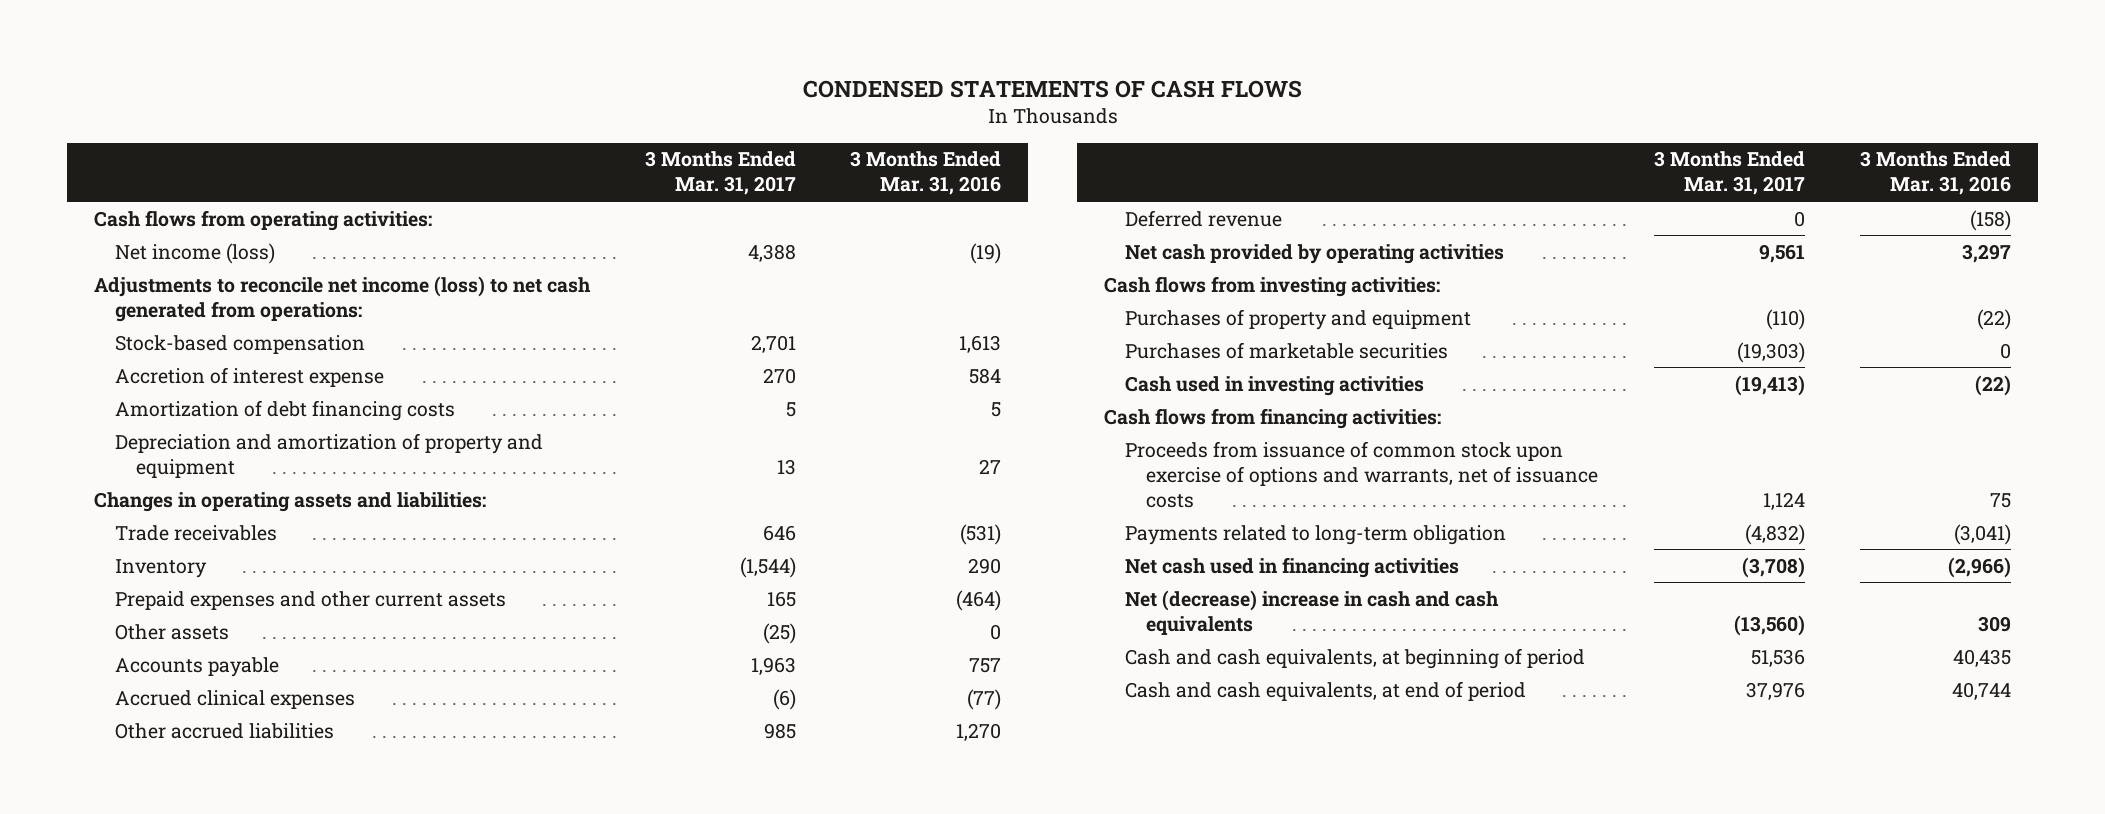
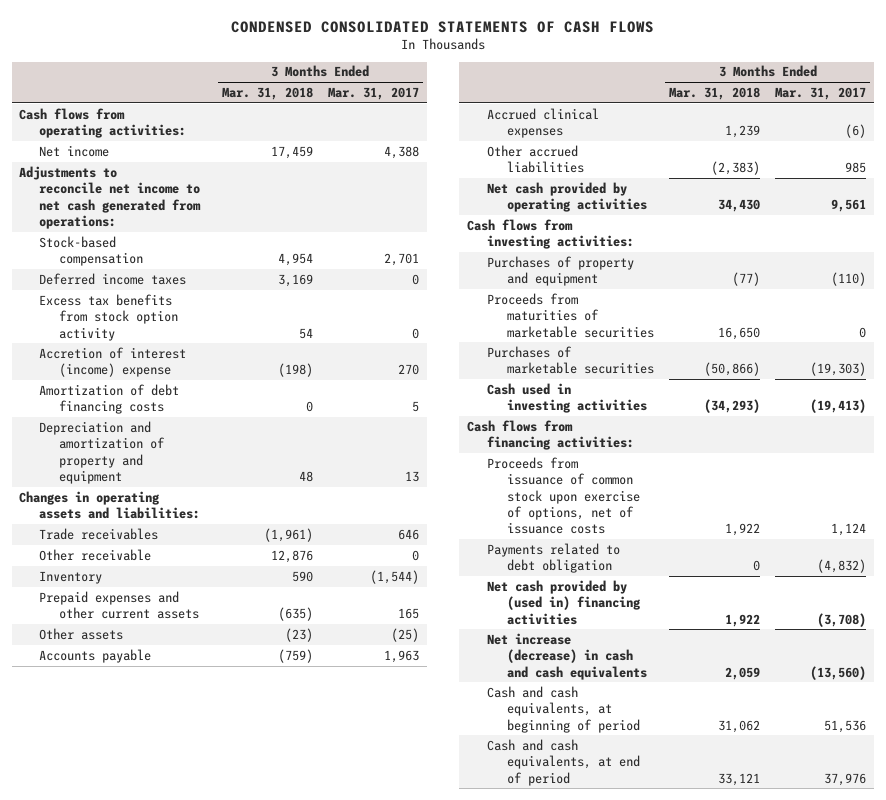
- CONDENSED STATEMENTS OF CASH FLOWS
+ CONDENSED CONSOLIDATED STATEMENTS OF CASH FLOWS
- | 3 Months Ended Mar. 31, 2017 | 3 Months Ended Mar. 31, 2016
+ | 3 Months Ended Mar. 31, 2018 | 3 Months Ended Mar. 31, 2017
- Net income (loss) | 4,388 | (19)
- Adjustments to reconcile net income (loss) to net cash generated from operations:
+ Net income | 17,459 | 4,388
+ Adjustments to reconcile net income to net cash generated from operations:
- Accretion of interest expense | 270 | 584
+ Deferred income taxes | 3,169 | 0
+ Excess tax benefits from stock option activity | 54 | 0
+ Accretion of interest (income) expense | (198) | 270
+ Other receivable | 12,876 | 0
- Deferred revenue | 0 | (158)
+ Proceeds from maturities of marketable securities | 16,650 | 0
- Proceeds from issuance of common stock upon exercise of options and warrants, net of issuance costs | 1,124 | 75
- Payments related to long-term obligation | (4,832) | (3,041)
- Net cash used in financing activities | (3,708) | (2,966)
- Net (decrease) increase in cash and cash equivalents | (13,560) | 309
+ Proceeds from issuance of common stock upon exercise of options, net of issuance costs | 1,922 | 1,124
+ Payments related to debt obligation | 0 | (4,832)
+ Net cash provided by (used in) financing activities | 1,922 | (3,708)
+ Net increase (decrease) in cash and cash equivalents | 2,059 | (13,560)

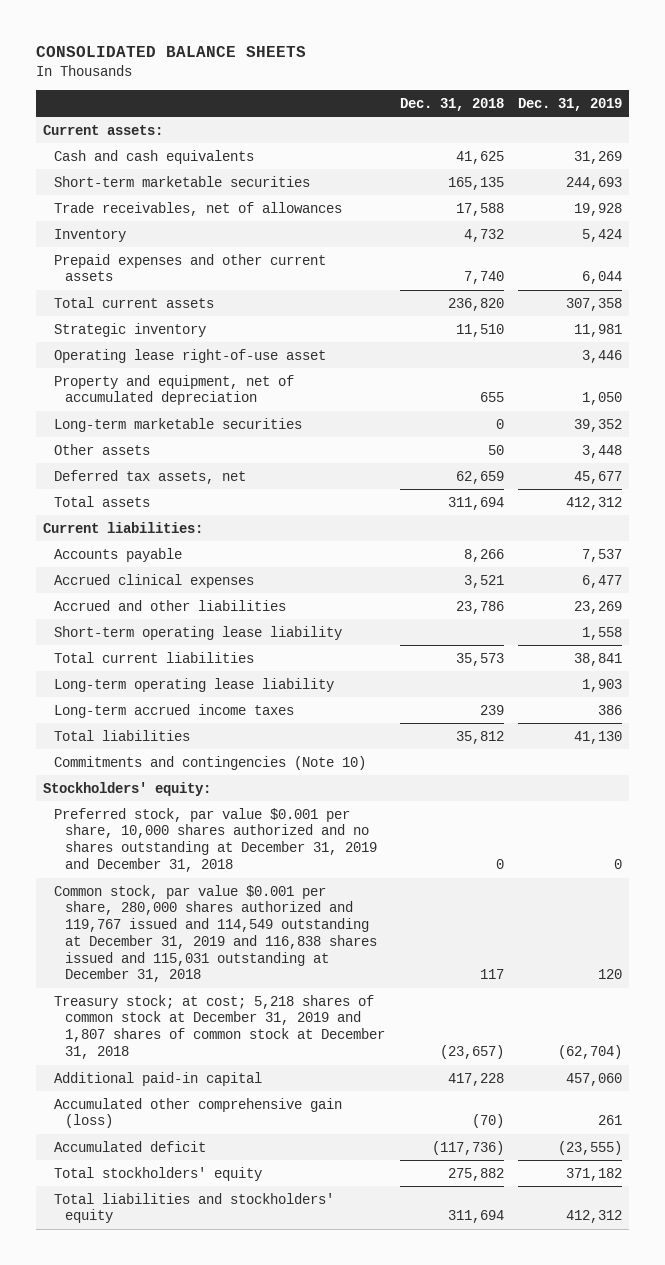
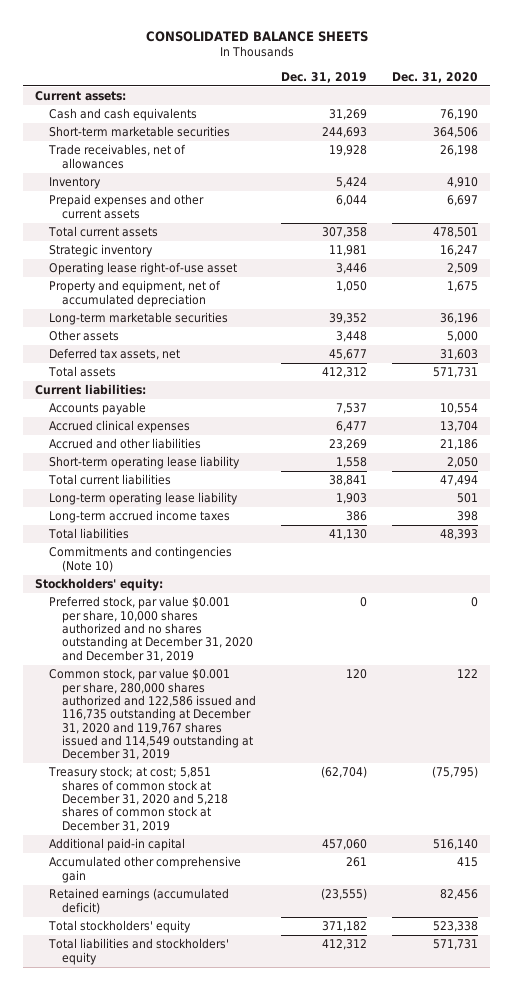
- | Dec. 31, 2018 | Dec. 31, 2019
+ | Dec. 31, 2019 | Dec. 31, 2020
- Preferred stock, par value $0.001 per share, 10,000 shares authorized and no shares outstanding at December 31, 2019 and December 31, 2018 | 0 | 0
- Common stock, par value $0.001 per share, 280,000 shares authorized and 119,767 issued and 114,549 outstanding at December 31, 2019 and 116,838 shares issued and 115,031 outstanding at December 31, 2018 | 117 | 120
- Treasury stock; at cost; 5,218 shares of common stock at December 31, 2019 and 1,807 shares of common stock at December 31, 2018 | (23,657) | (62,704)
+ Preferred stock, par value $0.001 per share, 10,000 shares authorized and no shares outstanding at December 31, 2020 and December 31, 2019 | 0 | 0
+ Common stock, par value $0.001 per share, 280,000 shares authorized and 122,586 issued and 116,735 outstanding at December 31, 2020 and 119,767 shares issued and 114,549 outstanding at December 31, 2019 | 120 | 122
+ Treasury stock; at cost; 5,851 shares of common stock at December 31, 2020 and 5,218 shares of common stock at December 31, 2019 | (62,704) | (75,795)
- Accumulated other comprehensive gain (loss) | (70) | 261
- Accumulated deficit | (117,736) | (23,555)
+ Accumulated other comprehensive gain | 261 | 415
+ Retained earnings (accumulated deficit) | (23,555) | 82,456

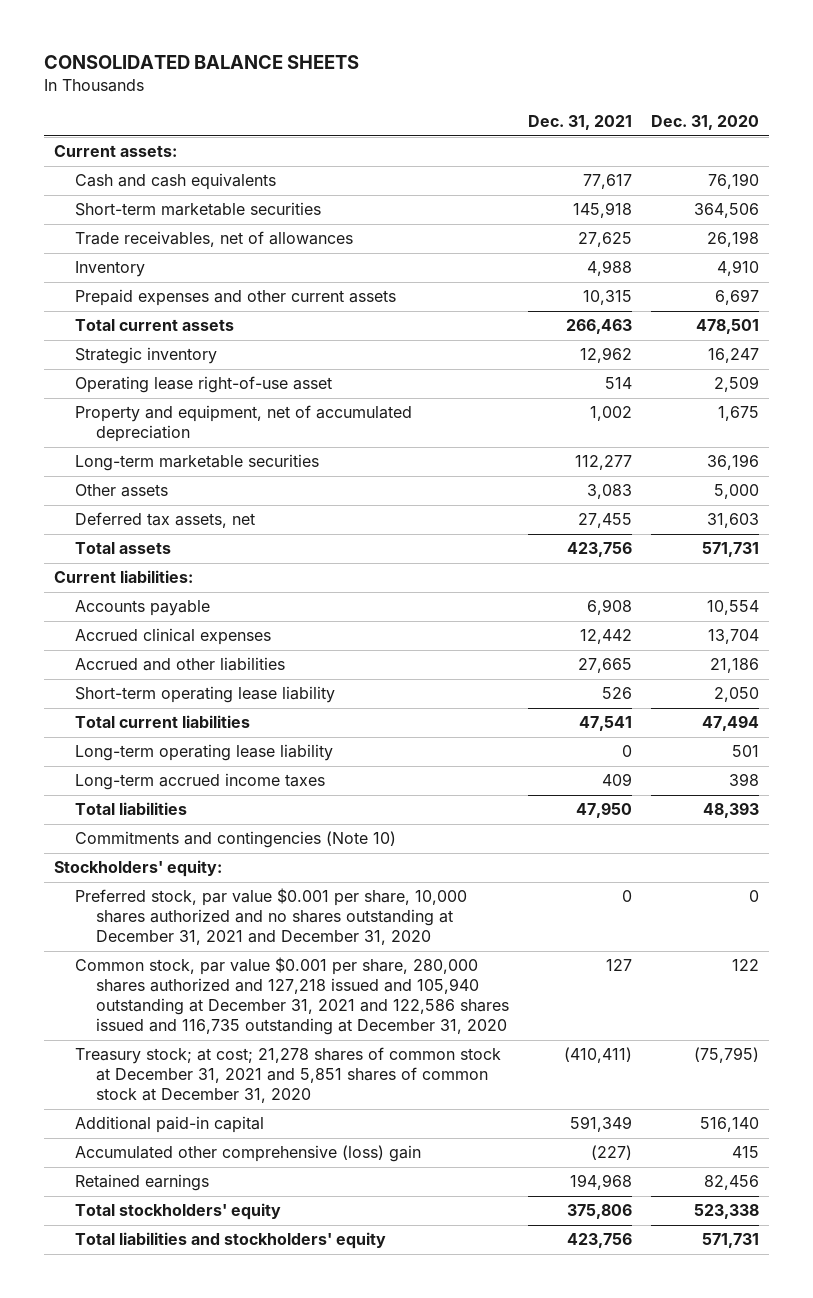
- | Dec. 31, 2019 | Dec. 31, 2020
+ | Dec. 31, 2021 | Dec. 31, 2020
- Preferred stock, par value $0.001 per share, 10,000 shares authorized and no shares outstanding at December 31, 2020 and December 31, 2019 | 0 | 0
- Common stock, par value $0.001 per share, 280,000 shares authorized and 122,586 issued and 116,735 outstanding at December 31, 2020 and 119,767 shares issued and 114,549 outstanding at December 31, 2019 | 120 | 122
- Treasury stock; at cost; 5,851 shares of common stock at December 31, 2020 and 5,218 shares of common stock at December 31, 2019 | (62,704) | (75,795)
+ Preferred stock, par value $0.001 per share, 10,000 shares authorized and no shares outstanding at December 31, 2021 and December 31, 2020 | 0 | 0
+ Common stock, par value $0.001 per share, 280,000 shares authorized and 127,218 issued and 105,940 outstanding at December 31, 2021 and 122,586 shares issued and 116,735 outstanding at December 31, 2020 | 127 | 122
+ Treasury stock; at cost; 21,278 shares of common stock at December 31, 2021 and 5,851 shares of common stock at December 31, 2020 | (410,411) | (75,795)
- Accumulated other comprehensive gain | 261 | 415
- Retained earnings (accumulated deficit) | (23,555) | 82,456
+ Accumulated other comprehensive (loss) gain | (227) | 415
+ Retained earnings | 194,968 | 82,456

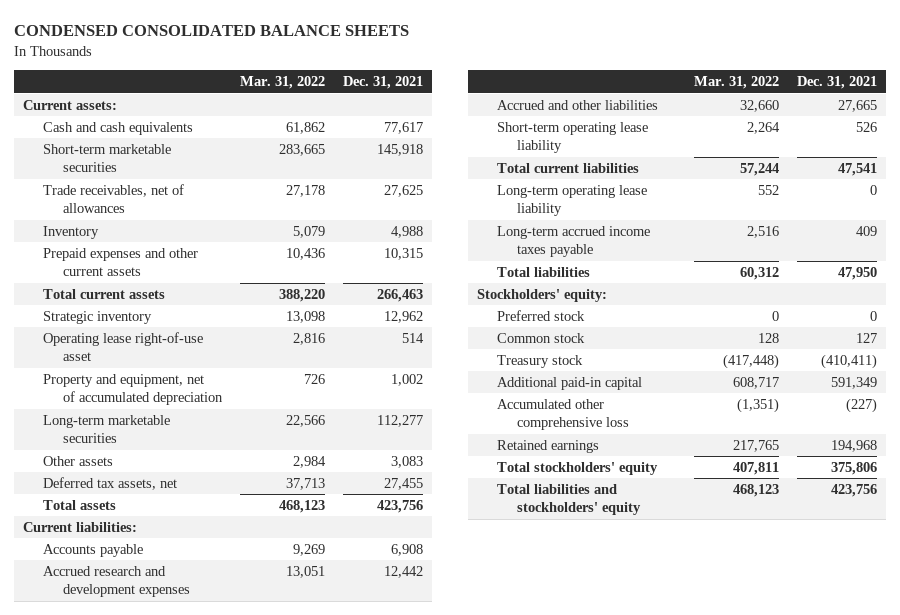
- CONSOLIDATED BALANCE SHEETS
+ CONDENSED CONSOLIDATED BALANCE SHEETS
- | Dec. 31, 2021 | Dec. 31, 2020
+ | Mar. 31, 2022 | Dec. 31, 2021
- Accrued clinical expenses | 12,442 | 13,704
+ Accrued research and development expenses | 13,051 | 12,442
- Long-term accrued income taxes | 409 | 398
+ Long-term accrued income taxes payable | 2,516 | 409
- Commitments and contingencies (Note 10)
- Preferred stock, par value $0.001 per share, 10,000 shares authorized and no shares outstanding at December 31, 2021 and December 31, 2020 | 0 | 0
- Common stock, par value $0.001 per share, 280,000 shares authorized and 127,218 issued and 105,940 outstanding at December 31, 2021 and 122,586 shares issued and 116,735 outstanding at December 31, 2020 | 127 | 122
- Treasury stock; at cost; 21,278 shares of common stock at December 31, 2021 and 5,851 shares of common stock at December 31, 2020 | (410,411) | (75,795)
+ Preferred stock | 0 | 0
+ Common stock | 128 | 127
+ Treasury stock | (417,448) | (410,411)
- Accumulated other comprehensive (loss) gain | (227) | 415
+ Accumulated other comprehensive loss | (1,351) | (227)

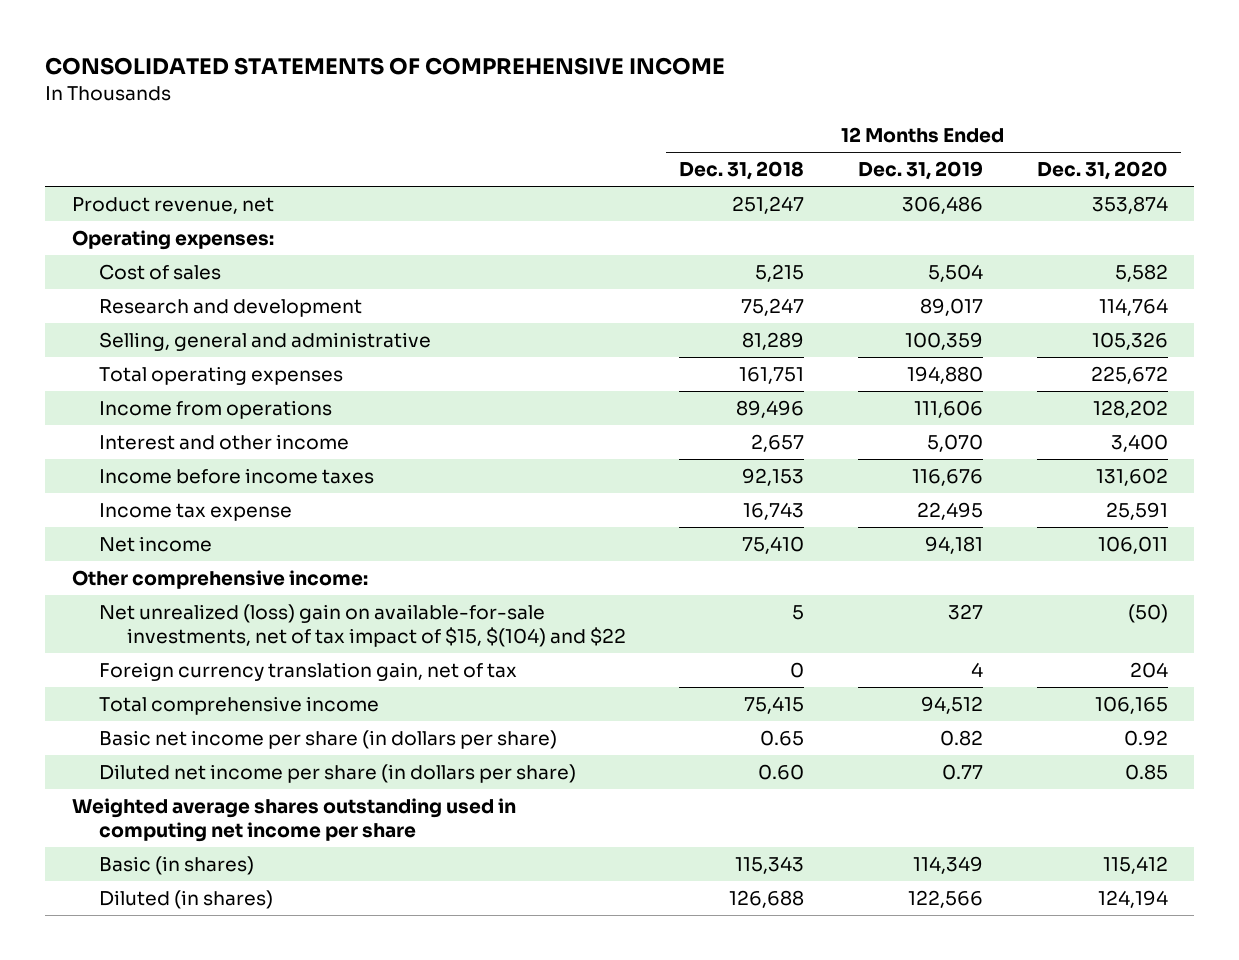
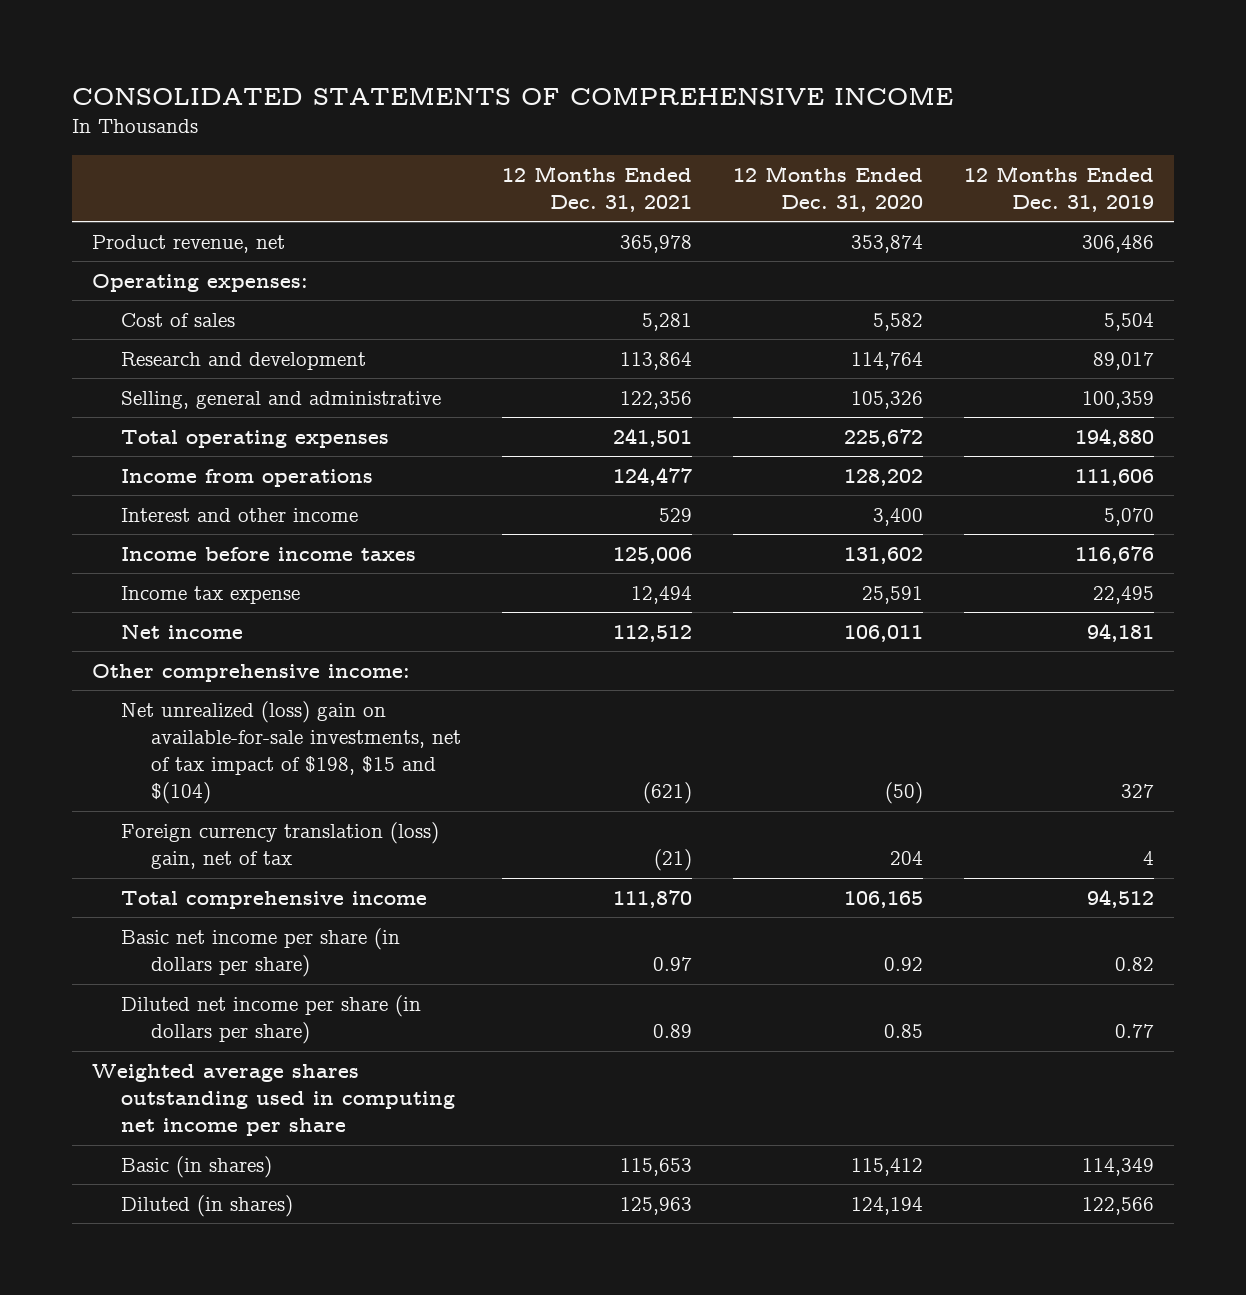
- | 12 Months Ended Dec. 31, 2018 | 12 Months Ended Dec. 31, 2019 | 12 Months Ended Dec. 31, 2020
+ | 12 Months Ended Dec. 31, 2021 | 12 Months Ended Dec. 31, 2020 | 12 Months Ended Dec. 31, 2019
- Net unrealized (loss) gain on available-for-sale investments, net of tax impact of $15, $(104) and $22 | 5 | 327 | (50)
- Foreign currency translation gain, net of tax | 0 | 4 | 204
+ Net unrealized (loss) gain on available-for-sale investments, net of tax impact of $198, $15 and $(104) | (621) | (50) | 327
+ Foreign currency translation (loss) gain, net of tax | (21) | 204 | 4

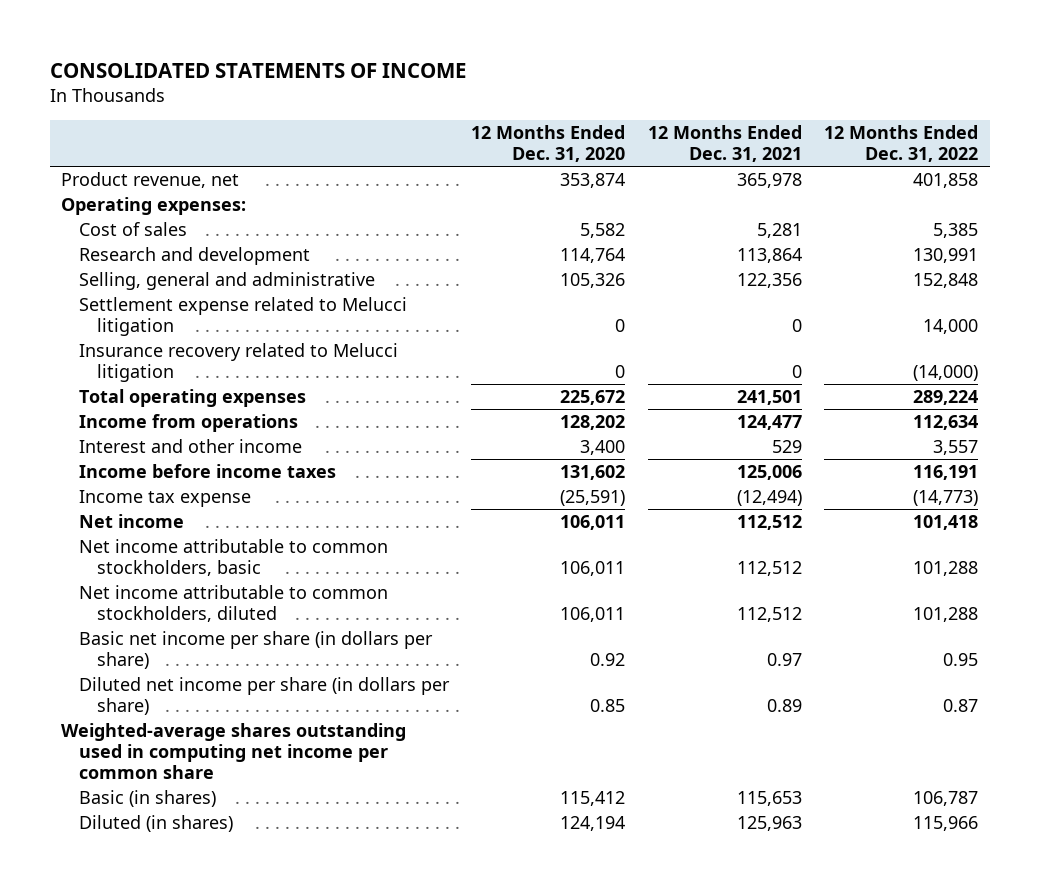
- CONSOLIDATED STATEMENTS OF COMPREHENSIVE INCOME
+ CONSOLIDATED STATEMENTS OF INCOME
- | 12 Months Ended Dec. 31, 2021 | 12 Months Ended Dec. 31, 2020 | 12 Months Ended Dec. 31, 2019
+ | 12 Months Ended Dec. 31, 2020 | 12 Months Ended Dec. 31, 2021 | 12 Months Ended Dec. 31, 2022
+ Settlement expense related to Melucci litigation | 0 | 0 | 14,000
+ Insurance recovery related to Melucci litigation | 0 | 0 | (14,000)
- Income tax expense | 12,494 | 25,591 | 22,495
+ Income tax expense | (25,591) | (12,494) | (14,773)
- Other comprehensive income:
- Net unrealized (loss) gain on available-for-sale investments, net of tax impact of $198, $15 and $(104) | (621) | (50) | 327
- Foreign currency translation (loss) gain, net of tax | (21) | 204 | 4
- Total comprehensive income | 111,870 | 106,165 | 94,512
+ Net income attributable to common stockholders, basic | 106,011 | 112,512 | 101,288
+ Net income attributable to common stockholders, diluted | 106,011 | 112,512 | 101,288
- Weighted average shares outstanding used in computing net income per share
+ Weighted-average shares outstanding used in computing net income per common share

